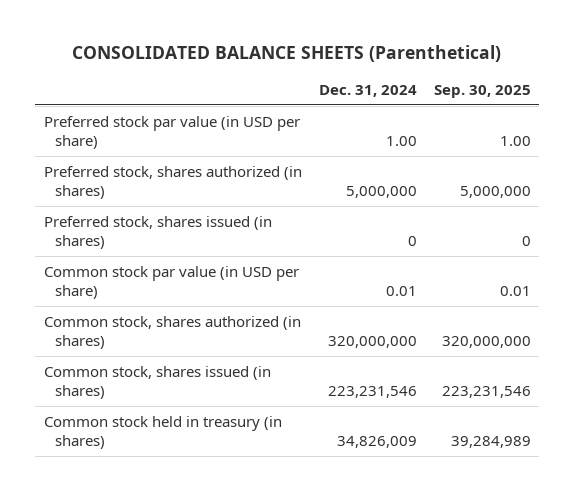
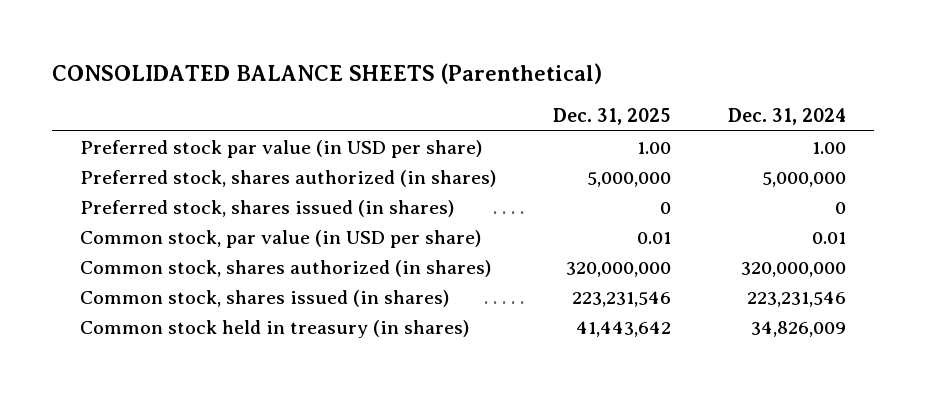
- | Dec. 31, 2024 | Sep. 30, 2025
+ | Dec. 31, 2025 | Dec. 31, 2024
- Common stock par value (in USD per share) | 0.01 | 0.01
+ Common stock, par value (in USD per share) | 0.01 | 0.01

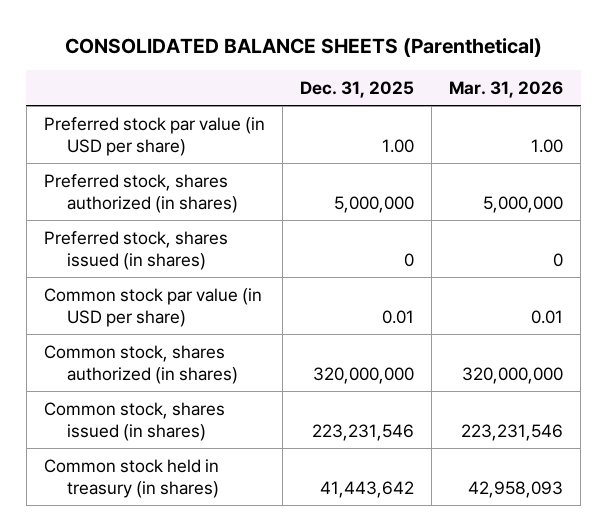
- | Dec. 31, 2025 | Dec. 31, 2024
+ | Dec. 31, 2025 | Mar. 31, 2026
- Common stock, par value (in USD per share) | 0.01 | 0.01
+ Common stock par value (in USD per share) | 0.01 | 0.01

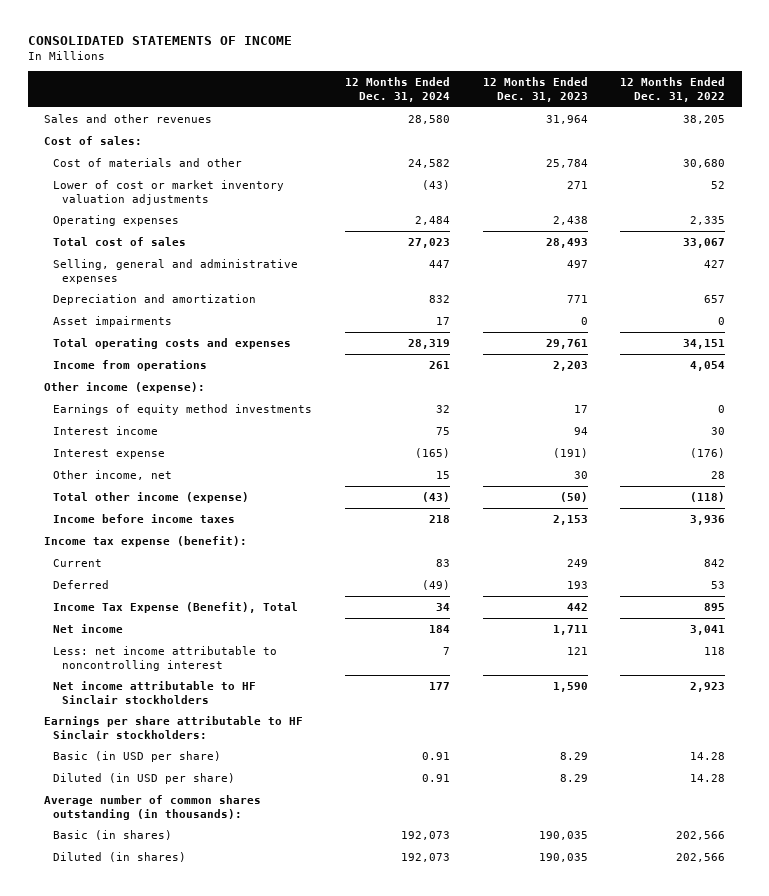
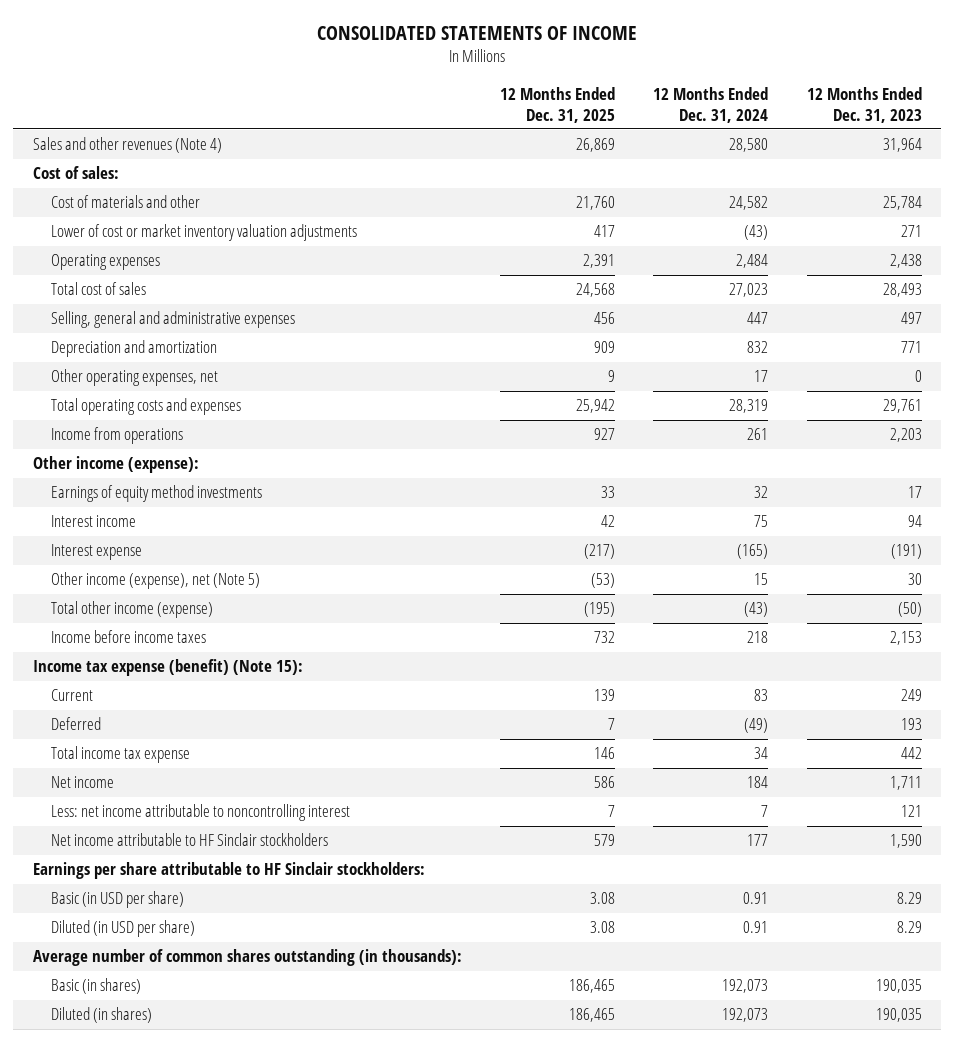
- | 12 Months Ended Dec. 31, 2024 | 12 Months Ended Dec. 31, 2023 | 12 Months Ended Dec. 31, 2022
+ | 12 Months Ended Dec. 31, 2025 | 12 Months Ended Dec. 31, 2024 | 12 Months Ended Dec. 31, 2023
- Sales and other revenues | 28,580 | 31,964 | 38,205
+ Sales and other revenues (Note 4) | 26,869 | 28,580 | 31,964
- Asset impairments | 17 | 0 | 0
+ Other operating expenses, net | 9 | 17 | 0
- Other income, net | 15 | 30 | 28
+ Other income (expense), net (Note 5) | (53) | 15 | 30
- Income tax expense (benefit):
+ Income tax expense (benefit) (Note 15):
- Income Tax Expense (Benefit), Total | 34 | 442 | 895
+ Total income tax expense | 146 | 34 | 442

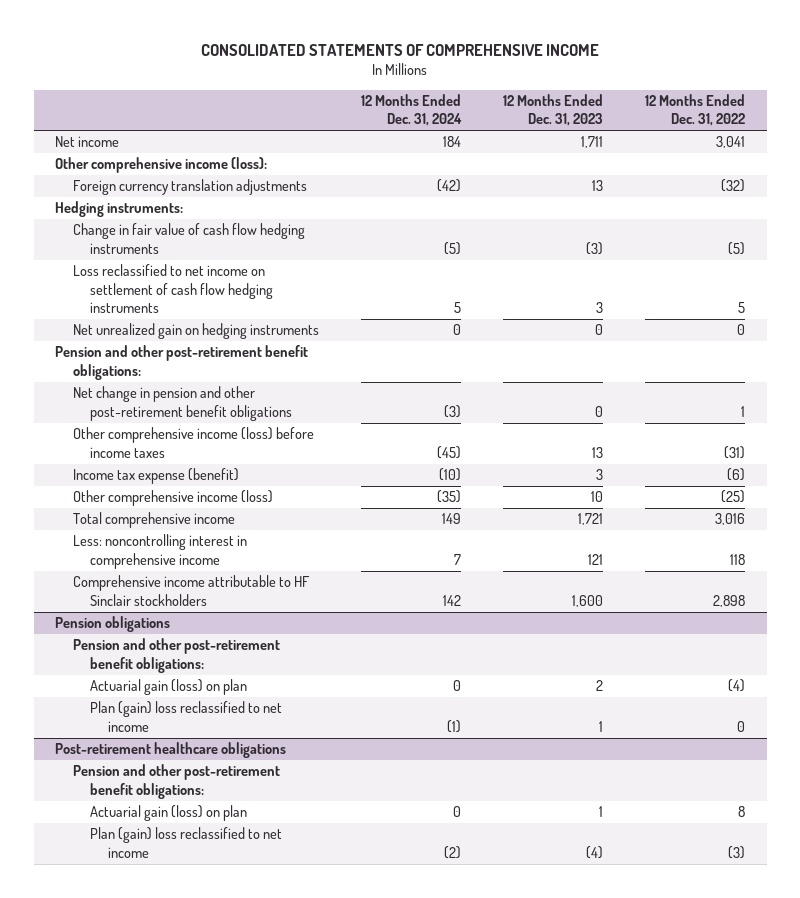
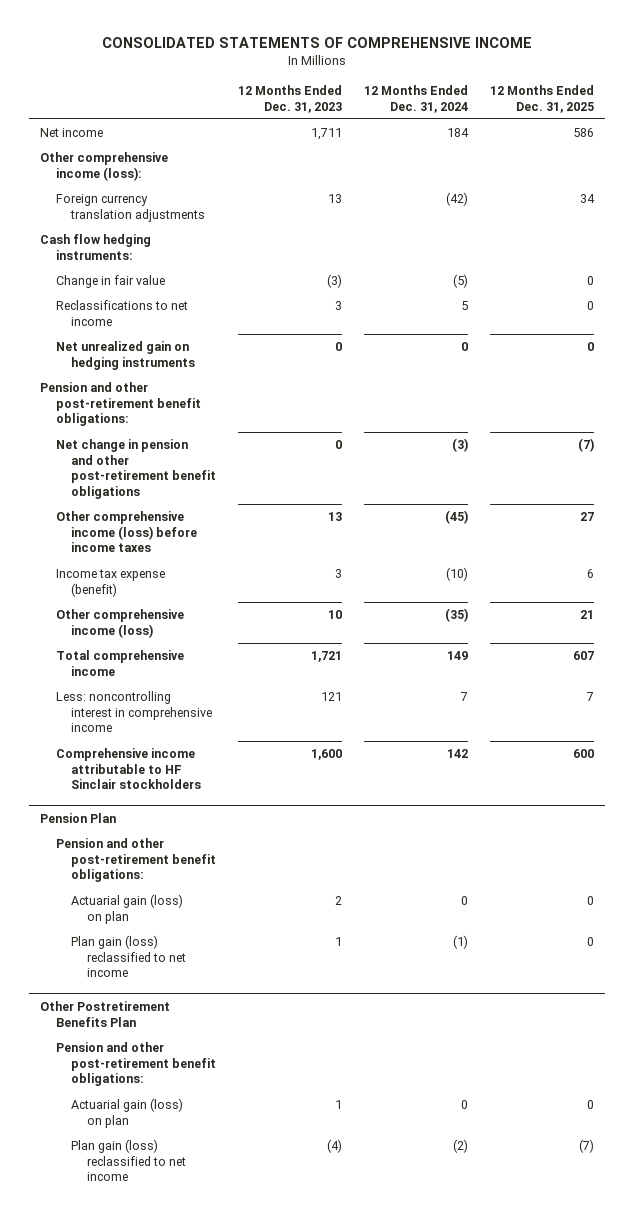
- | 12 Months Ended Dec. 31, 2024 | 12 Months Ended Dec. 31, 2023 | 12 Months Ended Dec. 31, 2022
+ | 12 Months Ended Dec. 31, 2023 | 12 Months Ended Dec. 31, 2024 | 12 Months Ended Dec. 31, 2025
- Hedging instruments:
- Change in fair value of cash flow hedging instruments | (5) | (3) | (5)
- Loss reclassified to net income on settlement of cash flow hedging instruments | 5 | 3 | 5
+ Cash flow hedging instruments:
+ Change in fair value | (3) | (5) | 0
+ Reclassifications to net income | 3 | 5 | 0
- Pension obligations
+ Pension Plan
- Plan (gain) loss reclassified to net income | (1) | 1 | 0
- Post-retirement healthcare obligations
+ Plan gain (loss) reclassified to net income | 1 | (1) | 0
+ Other Postretirement Benefits Plan
- Plan (gain) loss reclassified to net income | (2) | (4) | (3)
+ Plan gain (loss) reclassified to net income | (4) | (2) | (7)

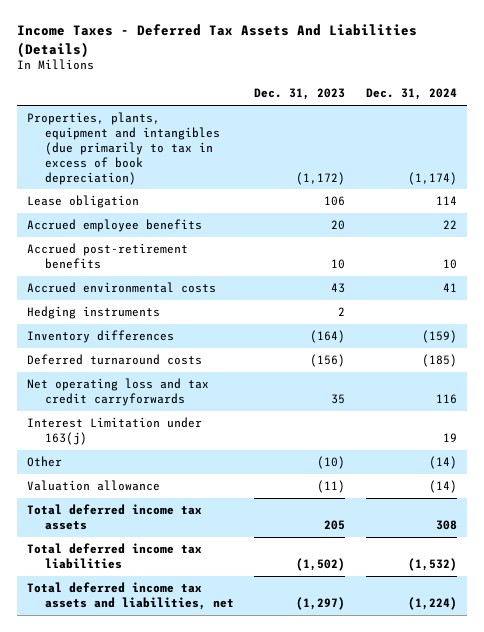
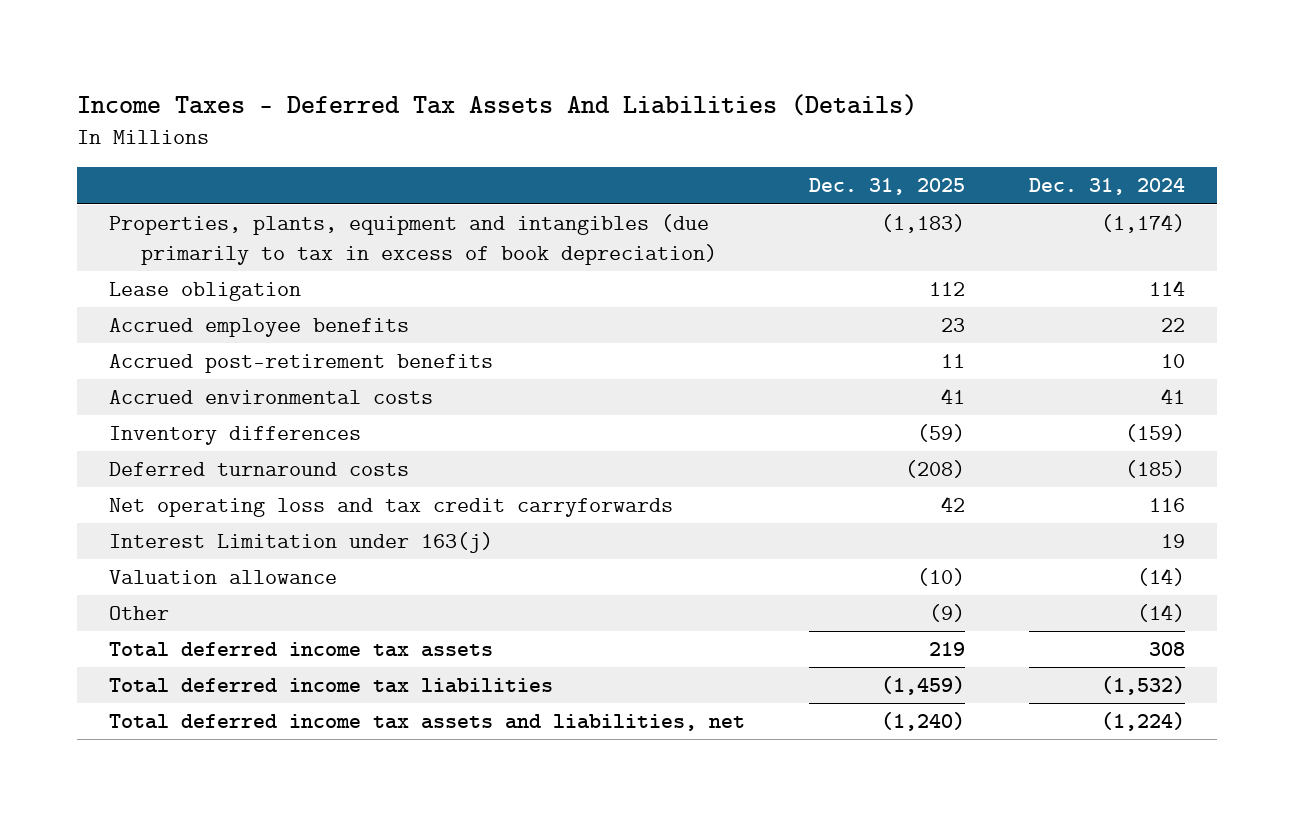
- | Dec. 31, 2023 | Dec. 31, 2024
+ | Dec. 31, 2025 | Dec. 31, 2024
- Hedging instruments | 2 |
moved down: Other | (9) | (14)

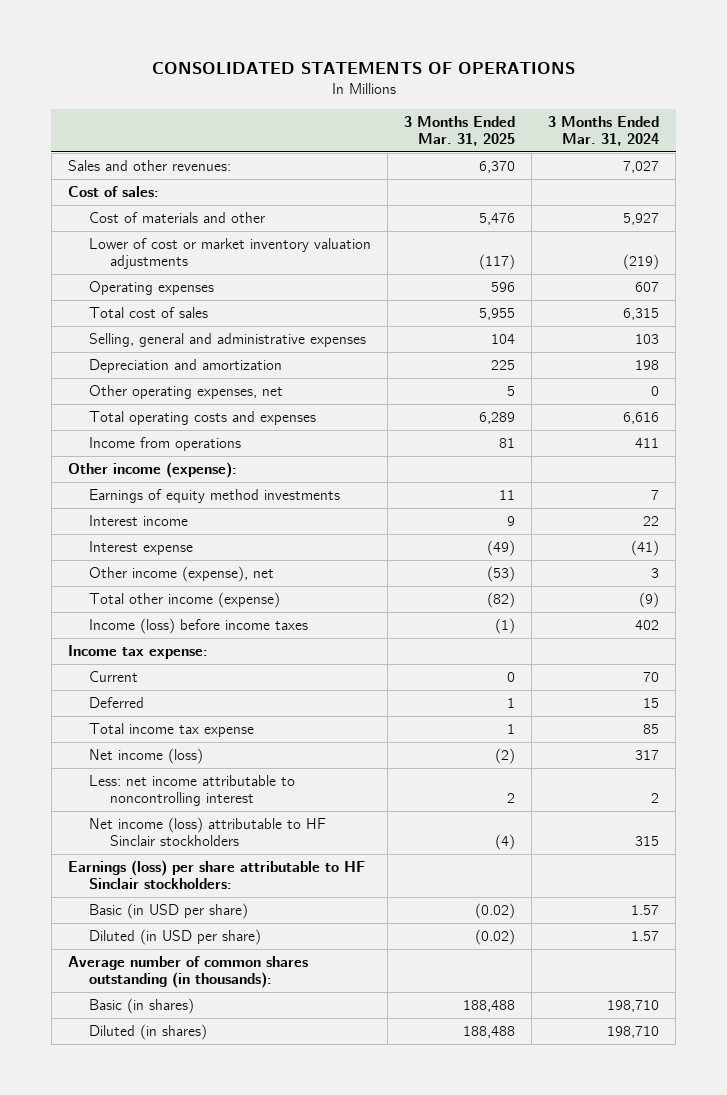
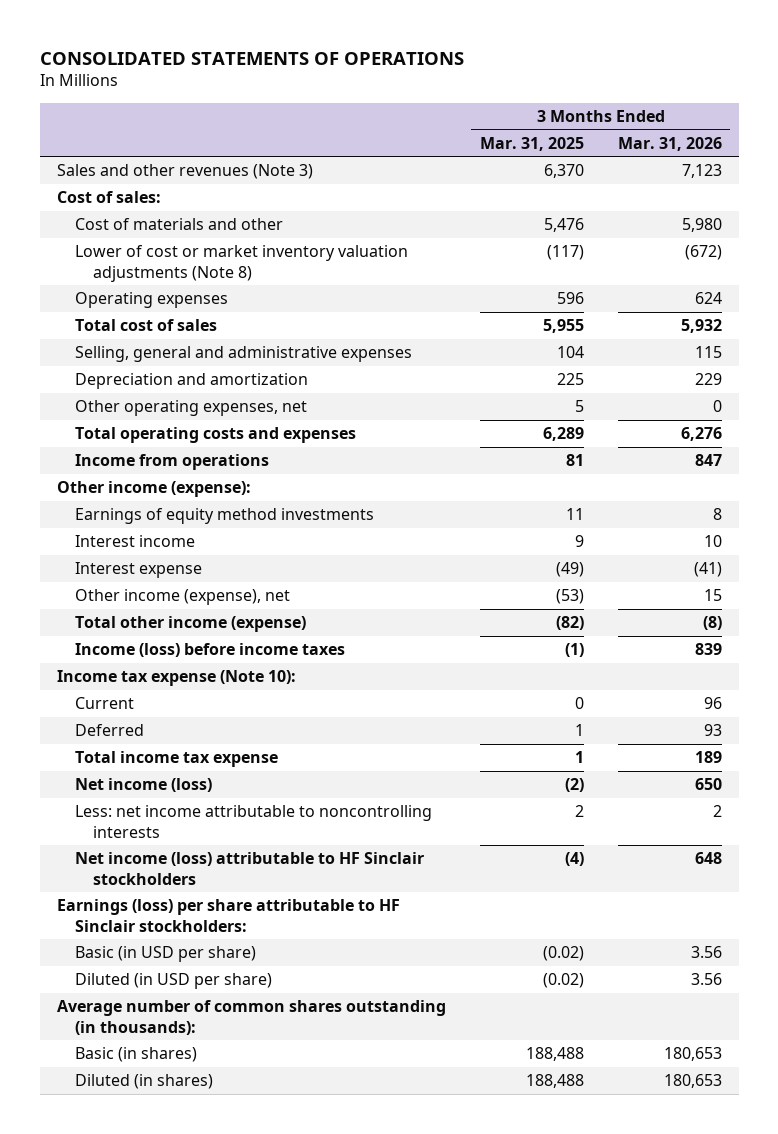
- | 3 Months Ended Mar. 31, 2025 | 3 Months Ended Mar. 31, 2024
+ | 3 Months Ended Mar. 31, 2025 | 3 Months Ended Mar. 31, 2026
- Sales and other revenues: | 6,370 | 7,027
+ Sales and other revenues (Note 3) | 6,370 | 7,123
- Lower of cost or market inventory valuation adjustments | (117) | (219)
+ Lower of cost or market inventory valuation adjustments (Note 8) | (117) | (672)
- Income tax expense:
+ Income tax expense (Note 10):
- Less: net income attributable to noncontrolling interest | 2 | 2
+ Less: net income attributable to noncontrolling interests | 2 | 2

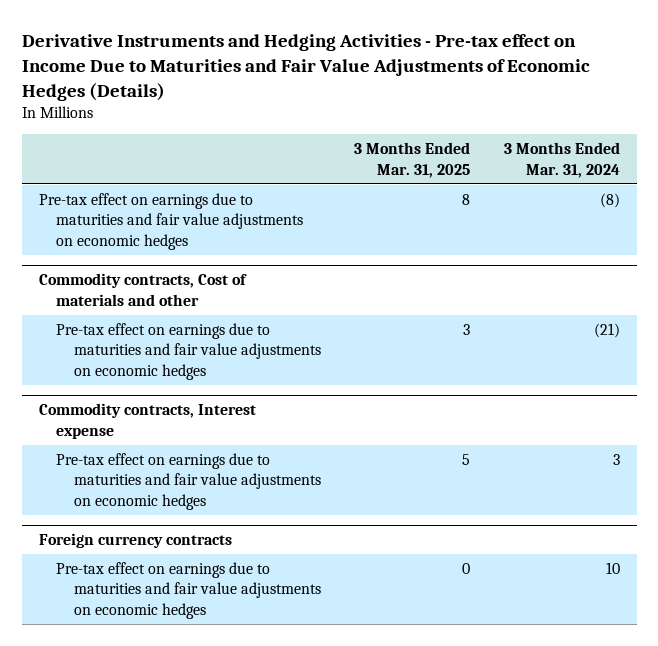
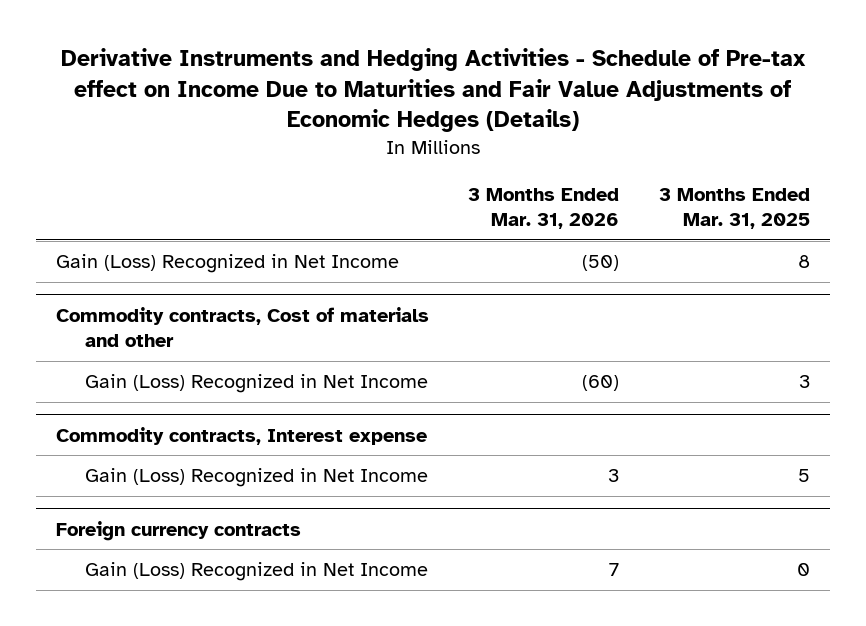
- Derivative Instruments and Hedging Activities - Pre-tax effect on Income Due to Maturities and Fair Value Adjustments of Economic Hedges (Details)
+ Derivative Instruments and Hedging Activities - Schedule of Pre-tax effect on Income Due to Maturities and Fair Value Adjustments of Economic Hedges (Details)
- | 3 Months Ended Mar. 31, 2025 | 3 Months Ended Mar. 31, 2024
+ | 3 Months Ended Mar. 31, 2026 | 3 Months Ended Mar. 31, 2025
- Pre-tax effect on earnings due to maturities and fair value adjustments on economic hedges | 8 | (8)
+ Gain (Loss) Recognized in Net Income | (50) | 8
@ Commodity contracts, Cost of materials and other
- Pre-tax effect on earnings due to maturities and fair value adjustments on economic hedges | 3 | (21)
+ Gain (Loss) Recognized in Net Income | (60) | 3
@ Commodity contracts, Interest expense
- Pre-tax effect on earnings due to maturities and fair value adjustments on economic hedges | 5 | 3
+ Gain (Loss) Recognized in Net Income | 3 | 5
@ Foreign currency contracts
- Pre-tax effect on earnings due to maturities and fair value adjustments on economic hedges | 0 | 10
+ Gain (Loss) Recognized in Net Income | 7 | 0

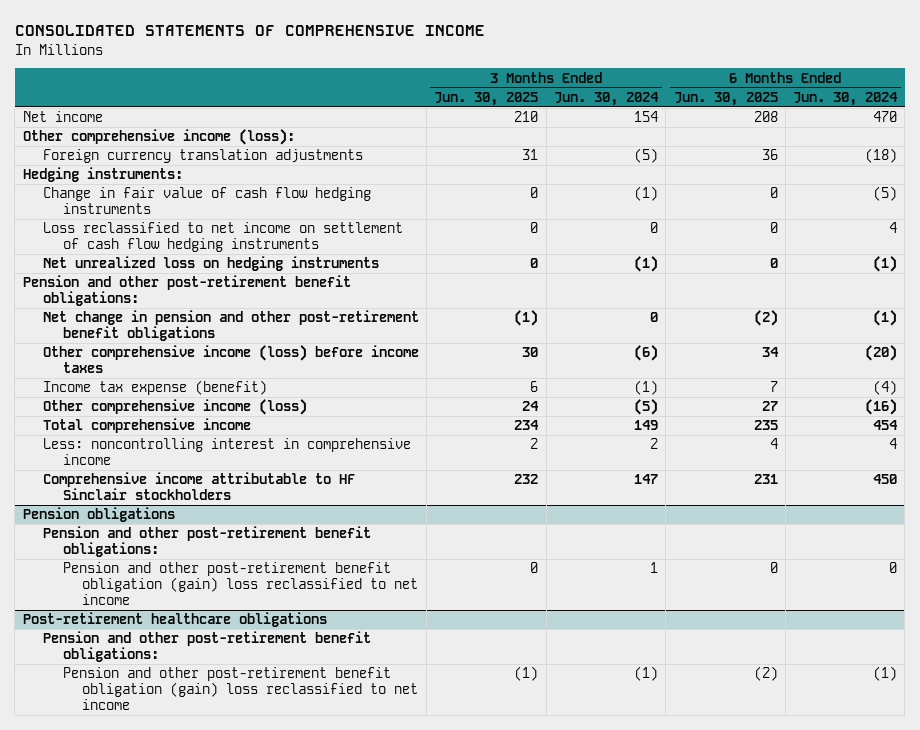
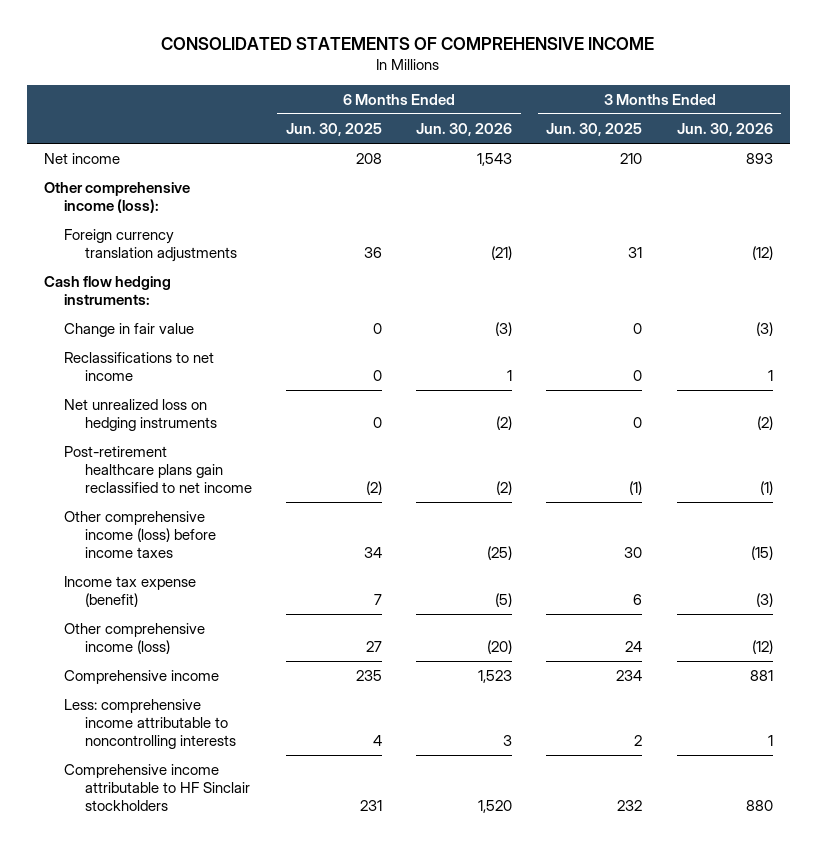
- | 3 Months Ended Jun. 30, 2025 | 3 Months Ended Jun. 30, 2024 | 6 Months Ended Jun. 30, 2025 | 6 Months Ended Jun. 30, 2024
+ | 6 Months Ended Jun. 30, 2025 | 6 Months Ended Jun. 30, 2026 | 3 Months Ended Jun. 30, 2025 | 3 Months Ended Jun. 30, 2026
- Hedging instruments:
- Change in fair value of cash flow hedging instruments | 0 | (1) | 0 | (5)
- Loss reclassified to net income on settlement of cash flow hedging instruments | 0 | 0 | 0 | 4
+ Cash flow hedging instruments:
+ Change in fair value | 0 | (3) | 0 | (3)
+ Reclassifications to net income | 0 | 1 | 0 | 1
- Pension and other post-retirement benefit obligations:
- Net change in pension and other post-retirement benefit obligations | (1) | 0 | (2) | (1)
+ Post-retirement healthcare plans gain reclassified to net income | (2) | (2) | (1) | (1)
- Total comprehensive income | 234 | 149 | 235 | 454
- Less: noncontrolling interest in comprehensive income | 2 | 2 | 4 | 4
+ Comprehensive income | 235 | 1,523 | 234 | 881
+ Less: comprehensive income attributable to noncontrolling interests | 4 | 3 | 2 | 1
- Pension obligations
- Pension and other post-retirement benefit obligations:
- Pension and other post-retirement benefit obligation (gain) loss reclassified to net income | 0 | 1 | 0 | 0
- Post-retirement healthcare obligations
- Pension and other post-retirement benefit obligations:
- Pension and other post-retirement benefit obligation (gain) loss reclassified to net income | (1) | (1) | (2) | (1)

